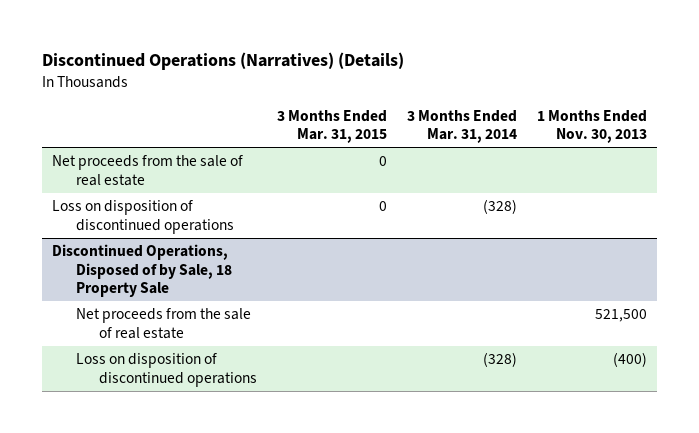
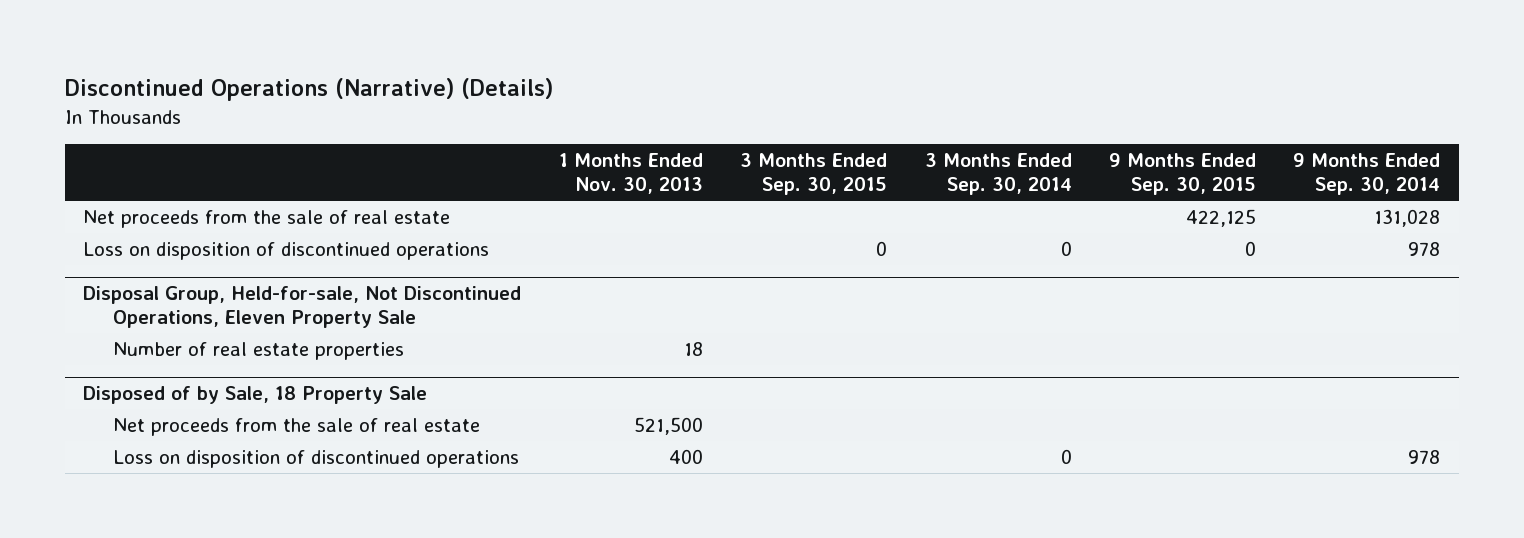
- Discontinued Operations (Narratives) (Details)
+ Discontinued Operations (Narrative) (Details)
- | 3 Months Ended Mar. 31, 2015 | 3 Months Ended Mar. 31, 2014 | 1 Months Ended Nov. 30, 2013
+ | 1 Months Ended Nov. 30, 2013 | 3 Months Ended Sep. 30, 2015 | 3 Months Ended Sep. 30, 2014 | 9 Months Ended Sep. 30, 2015 | 9 Months Ended Sep. 30, 2014
- Discontinued Operations, Disposed of by Sale, 18 Property Sale
+ Disposal Group, Held-for-sale, Not Discontinued Operations, Eleven Property Sale
+ Number of real estate properties | 18 | | | |
+ Disposed of by Sale, 18 Property Sale
- Loss on disposition of discontinued operations | | (328) | (400)
+ Loss on disposition of discontinued operations | 400 | | 0 | | 978

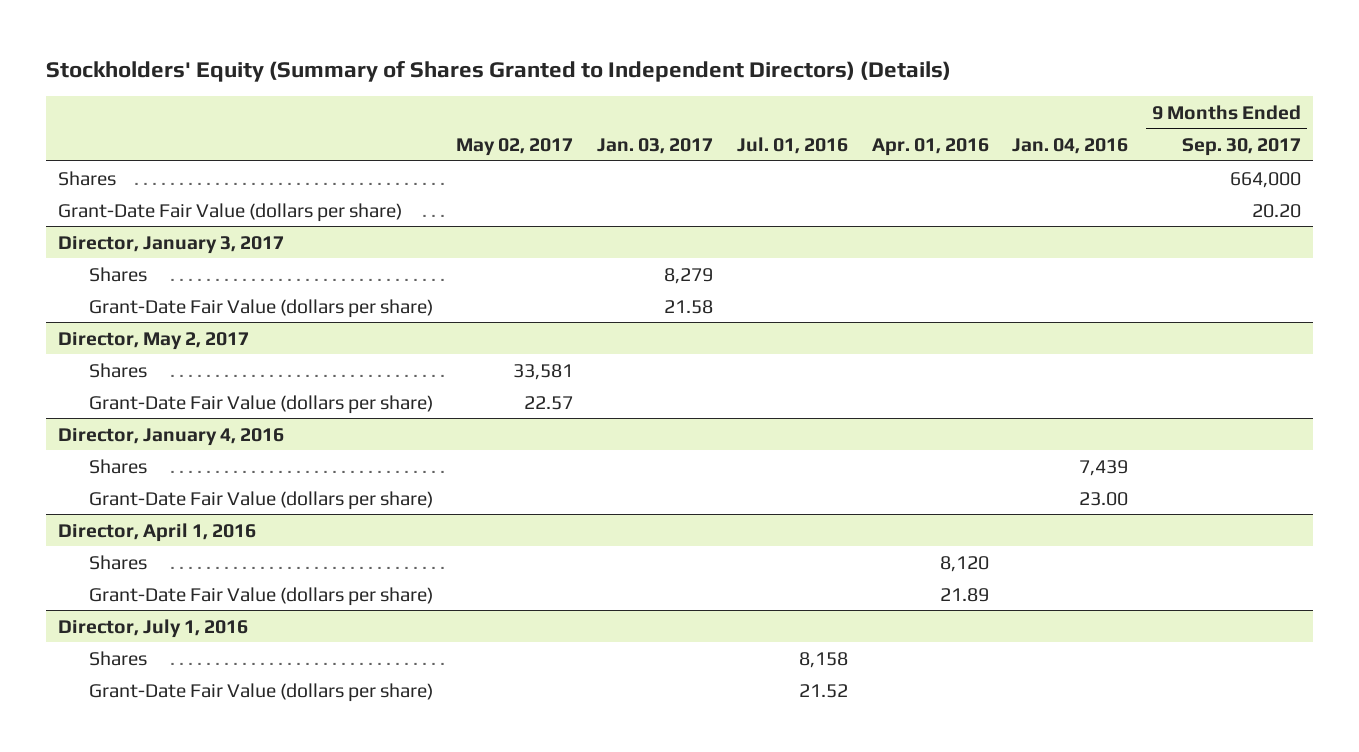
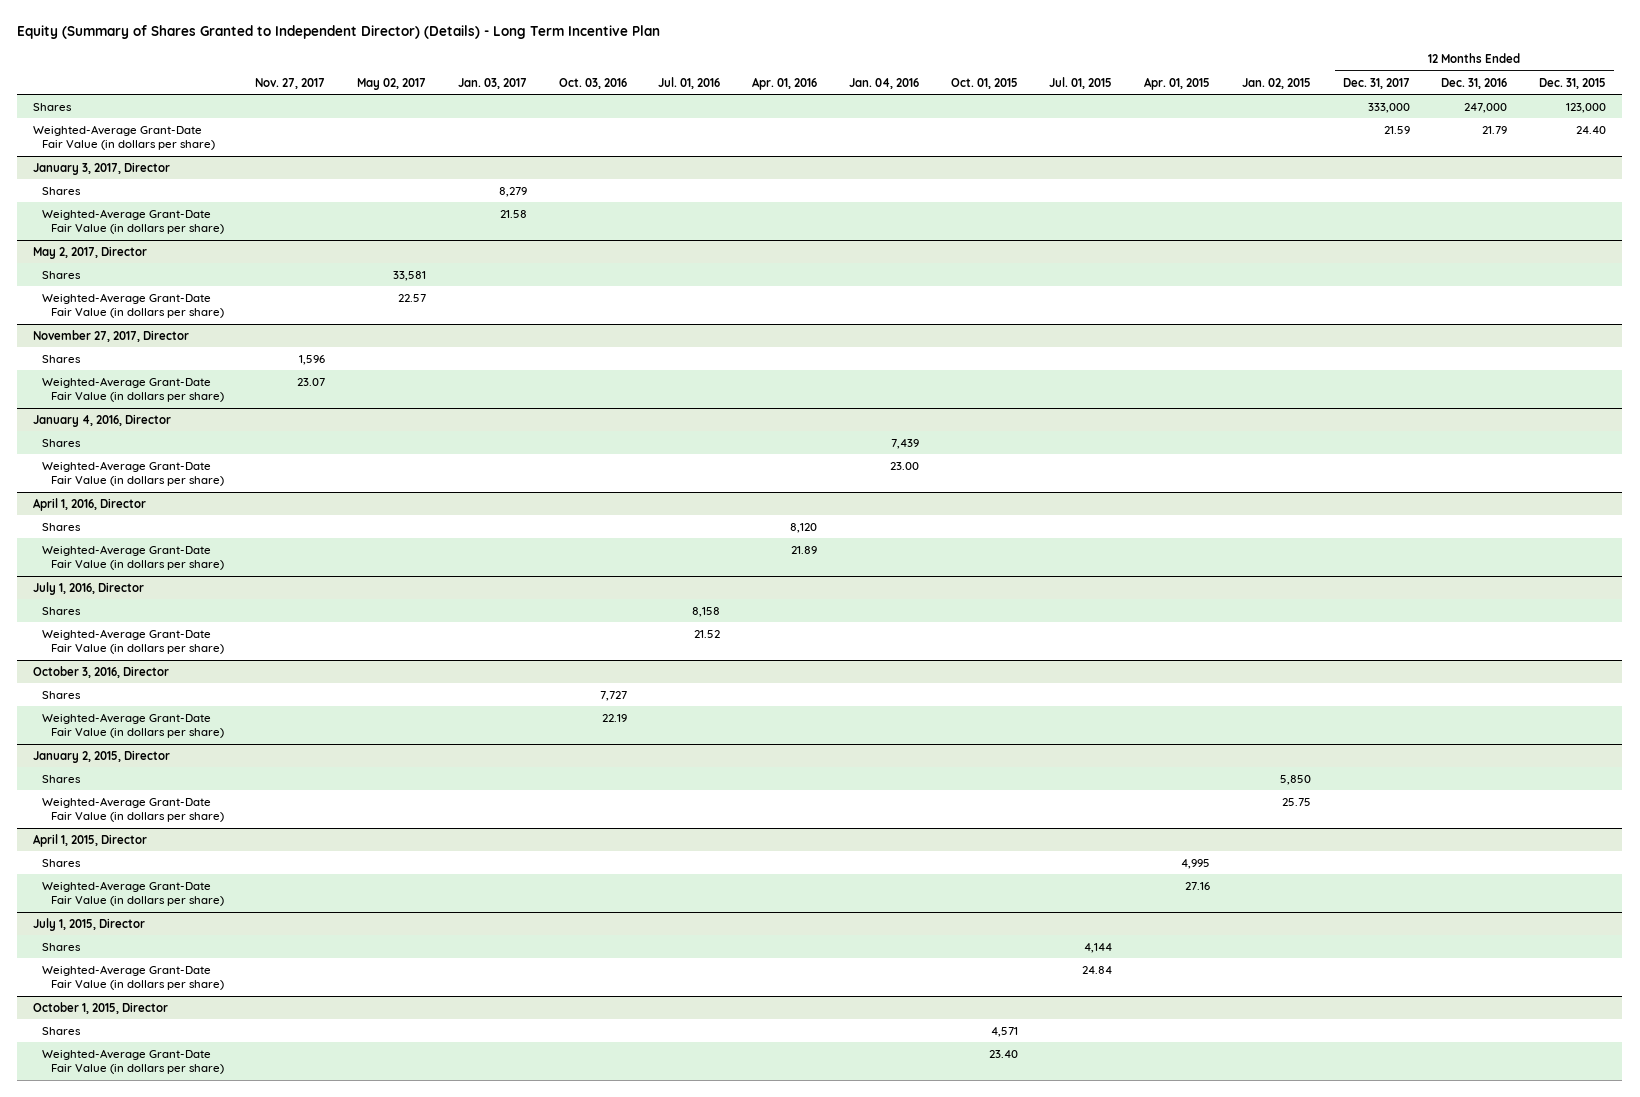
- Stockholders' Equity (Summary of Shares Granted to Independent Directors) (Details)
+ Equity (Summary of Shares Granted to Independent Director) (Details) - Long Term Incentive Plan
- | May 02, 2017 | Jan. 03, 2017 | Jul. 01, 2016 | Apr. 01, 2016 | Jan. 04, 2016 | 9 Months Ended Sep. 30, 2017
+ | Nov. 27, 2017 | May 02, 2017 | Jan. 03, 2017 | Oct. 03, 2016 | Jul. 01, 2016 | Apr. 01, 2016 | Jan. 04, 2016 | Oct. 01, 2015 | Jul. 01, 2015 | Apr. 01, 2015 | Jan. 02, 2015 | 12 Months Ended Dec. 31, 2017 | 12 Months Ended Dec. 31, 2016 | 12 Months Ended Dec. 31, 2015
- Grant-Date Fair Value (dollars per share) | | | | | | 20.20
- Director, January 3, 2017
+ Weighted-Average Grant-Date Fair Value (in dollars per share) | | | | | | | | | | | | 21.59 | 21.79 | 24.40
+ January 3, 2017, Director
- Grant-Date Fair Value (dollars per share) | | 21.58 | | | |
- Director, May 2, 2017
+ Weighted-Average Grant-Date Fair Value (in dollars per share) | | | 21.58 | | | | | | | | | | |
+ May 2, 2017, Director
- Grant-Date Fair Value (dollars per share) | 22.57 | | | | |
- Director, January 4, 2016
+ Weighted-Average Grant-Date Fair Value (in dollars per share) | | 22.57 | | | | | | | | | | | |
+ November 27, 2017, Director
+ Shares | 1,596 | | | | | | | | | | | | |
+ Weighted-Average Grant-Date Fair Value (in dollars per share) | 23.07 | | | | | | | | | | | | |
+ January 4, 2016, Director
- Grant-Date Fair Value (dollars per share) | | | | | 23.00 |
- Director, April 1, 2016
+ Weighted-Average Grant-Date Fair Value (in dollars per share) | | | | | | | 23.00 | | | | | | |
+ April 1, 2016, Director
- Grant-Date Fair Value (dollars per share) | | | | 21.89 | |
- Director, July 1, 2016
+ Weighted-Average Grant-Date Fair Value (in dollars per share) | | | | | | 21.89 | | | | | | | |
+ July 1, 2016, Director
- Grant-Date Fair Value (dollars per share) | | | 21.52 | | |
+ Weighted-Average Grant-Date Fair Value (in dollars per share) | | | | | 21.52 | | | | | | | | |
+ October 3, 2016, Director
+ Shares | | | | 7,727 | | | | | | | | | |
+ Weighted-Average Grant-Date Fair Value (in dollars per share) | | | | 22.19 | | | | | | | | | |
+ January 2, 2015, Director
+ Shares | | | | | | | | | | | 5,850 | | |
+ Weighted-Average Grant-Date Fair Value (in dollars per share) | | | | | | | | | | | 25.75 | | |
+ April 1, 2015, Director
+ Shares | | | | | | | | | | 4,995 | | | |
+ Weighted-Average Grant-Date Fair Value (in dollars per share) | | | | | | | | | | 27.16 | | | |
+ July 1, 2015, Director
+ Shares | | | | | | | | | 4,144 | | | | |
+ Weighted-Average Grant-Date Fair Value (in dollars per share) | | | | | | | | | 24.84 | | | | |
+ October 1, 2015, Director
+ Shares | | | | | | | | 4,571 | | | | | |
+ Weighted-Average Grant-Date Fair Value (in dollars per share) | | | | | | | | 23.40 | | | | | |

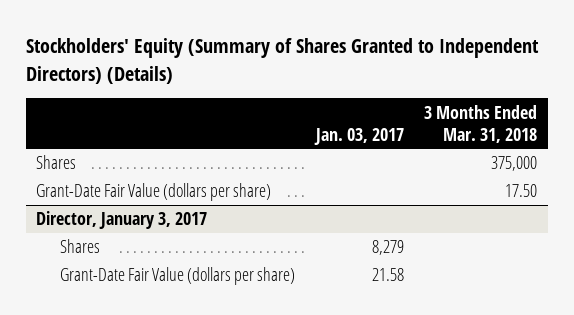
- Equity (Summary of Shares Granted to Independent Director) (Details) - Long Term Incentive Plan
+ Stockholders' Equity (Summary of Shares Granted to Independent Directors) (Details)
- | Nov. 27, 2017 | May 02, 2017 | Jan. 03, 2017 | Oct. 03, 2016 | Jul. 01, 2016 | Apr. 01, 2016 | Jan. 04, 2016 | Oct. 01, 2015 | Jul. 01, 2015 | Apr. 01, 2015 | Jan. 02, 2015 | 12 Months Ended Dec. 31, 2017 | 12 Months Ended Dec. 31, 2016 | 12 Months Ended Dec. 31, 2015
+ | Jan. 03, 2017 | 3 Months Ended Mar. 31, 2018
- Weighted-Average Grant-Date Fair Value (in dollars per share) | | | | | | | | | | | | 21.59 | 21.79 | 24.40
- January 3, 2017, Director
+ Grant-Date Fair Value (dollars per share) | | 17.50
+ Director, January 3, 2017
- Weighted-Average Grant-Date Fair Value (in dollars per share) | | | 21.58 | | | | | | | | | | |
- May 2, 2017, Director
- Shares | | 33,581 | | | | | | | | | | | |
- Weighted-Average Grant-Date Fair Value (in dollars per share) | | 22.57 | | | | | | | | | | | |
- November 27, 2017, Director
- Shares | 1,596 | | | | | | | | | | | | |
- Weighted-Average Grant-Date Fair Value (in dollars per share) | 23.07 | | | | | | | | | | | | |
- January 4, 2016, Director
- Shares | | | | | | | 7,439 | | | | | | |
- Weighted-Average Grant-Date Fair Value (in dollars per share) | | | | | | | 23.00 | | | | | | |
- April 1, 2016, Director
- Shares | | | | | | 8,120 | | | | | | | |
- Weighted-Average Grant-Date Fair Value (in dollars per share) | | | | | | 21.89 | | | | | | | |
- July 1, 2016, Director
- Shares | | | | | 8,158 | | | | | | | | |
- Weighted-Average Grant-Date Fair Value (in dollars per share) | | | | | 21.52 | | | | | | | | |
- October 3, 2016, Director
- Shares | | | | 7,727 | | | | | | | | | |
- Weighted-Average Grant-Date Fair Value (in dollars per share) | | | | 22.19 | | | | | | | | | |
- January 2, 2015, Director
- Shares | | | | | | | | | | | 5,850 | | |
- Weighted-Average Grant-Date Fair Value (in dollars per share) | | | | | | | | | | | 25.75 | | |
- April 1, 2015, Director
- Shares | | | | | | | | | | 4,995 | | | |
- Weighted-Average Grant-Date Fair Value (in dollars per share) | | | | | | | | | | 27.16 | | | |
- July 1, 2015, Director
- Shares | | | | | | | | | 4,144 | | | | |
- Weighted-Average Grant-Date Fair Value (in dollars per share) | | | | | | | | | 24.84 | | | | |
- October 1, 2015, Director
- Shares | | | | | | | | 4,571 | | | | | |
- Weighted-Average Grant-Date Fair Value (in dollars per share) | | | | | | | | 23.40 | | | | | |
+ Grant-Date Fair Value (dollars per share) | 21.58 |

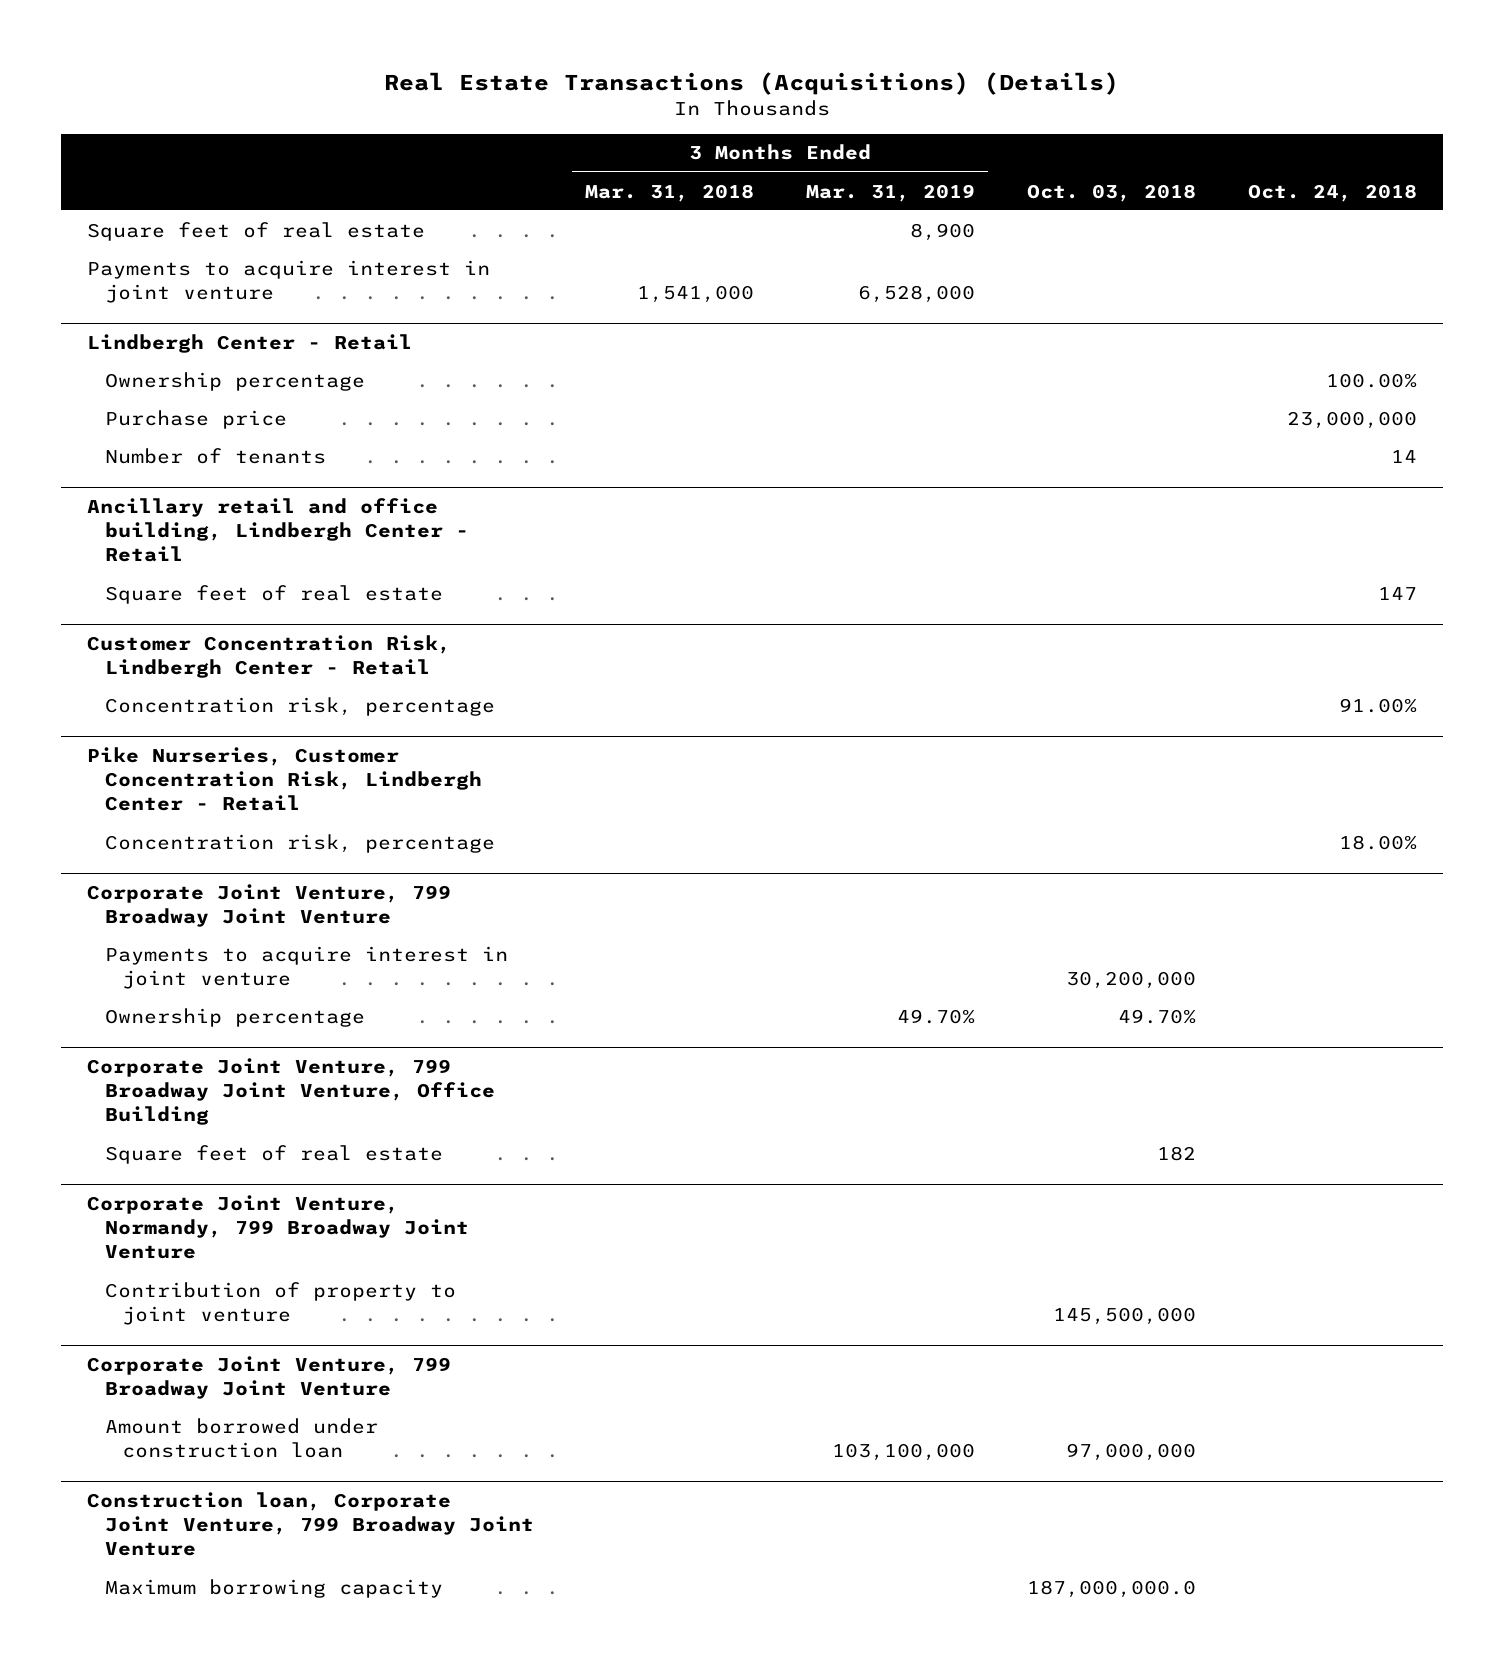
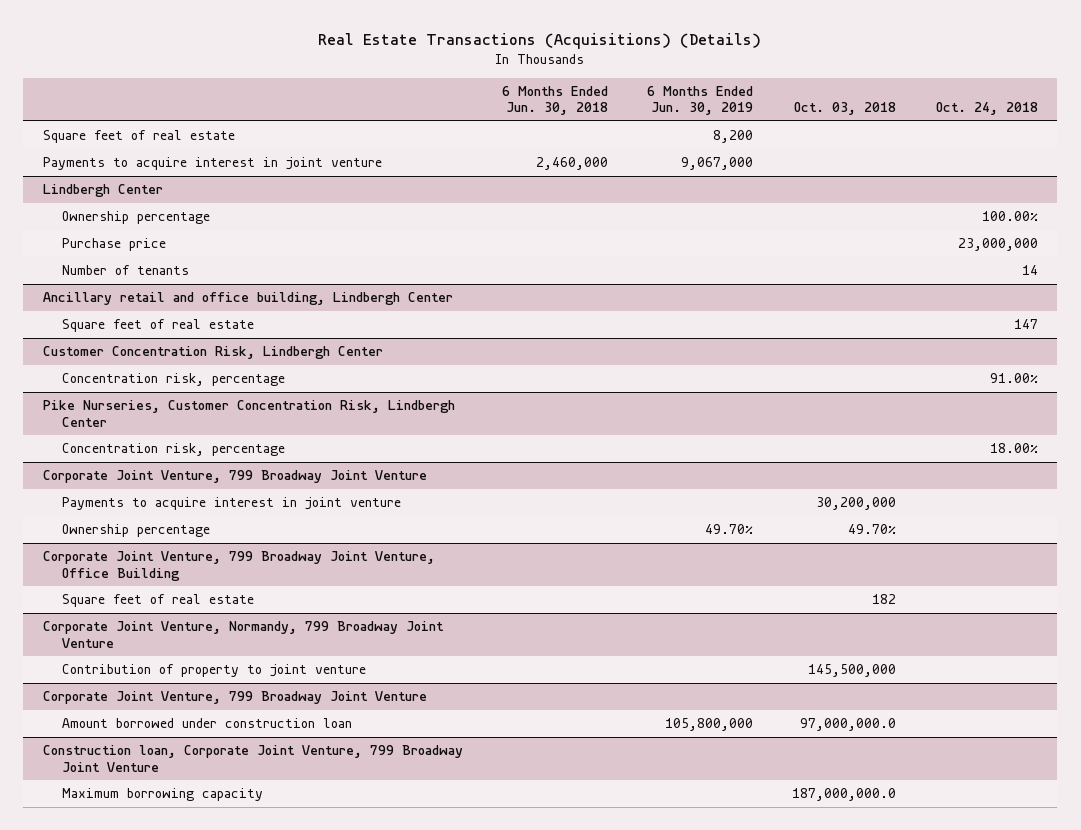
- | 3 Months Ended Mar. 31, 2018 | 3 Months Ended Mar. 31, 2019 | Oct. 03, 2018 | Oct. 24, 2018
+ | 6 Months Ended Jun. 30, 2018 | 6 Months Ended Jun. 30, 2019 | Oct. 03, 2018 | Oct. 24, 2018
- Lindbergh Center - Retail
+ Lindbergh Center
- Ancillary retail and office building, Lindbergh Center - Retail
+ Ancillary retail and office building, Lindbergh Center
- Customer Concentration Risk, Lindbergh Center - Retail
+ Customer Concentration Risk, Lindbergh Center
- Pike Nurseries, Customer Concentration Risk, Lindbergh Center - Retail
+ Pike Nurseries, Customer Concentration Risk, Lindbergh Center
@ Corporate Joint Venture, 799 Broadway Joint Venture
- Amount borrowed under construction loan | | 103,100,000 | 97,000,000 |
+ Amount borrowed under construction loan | | 105,800,000 | 97,000,000.0 |

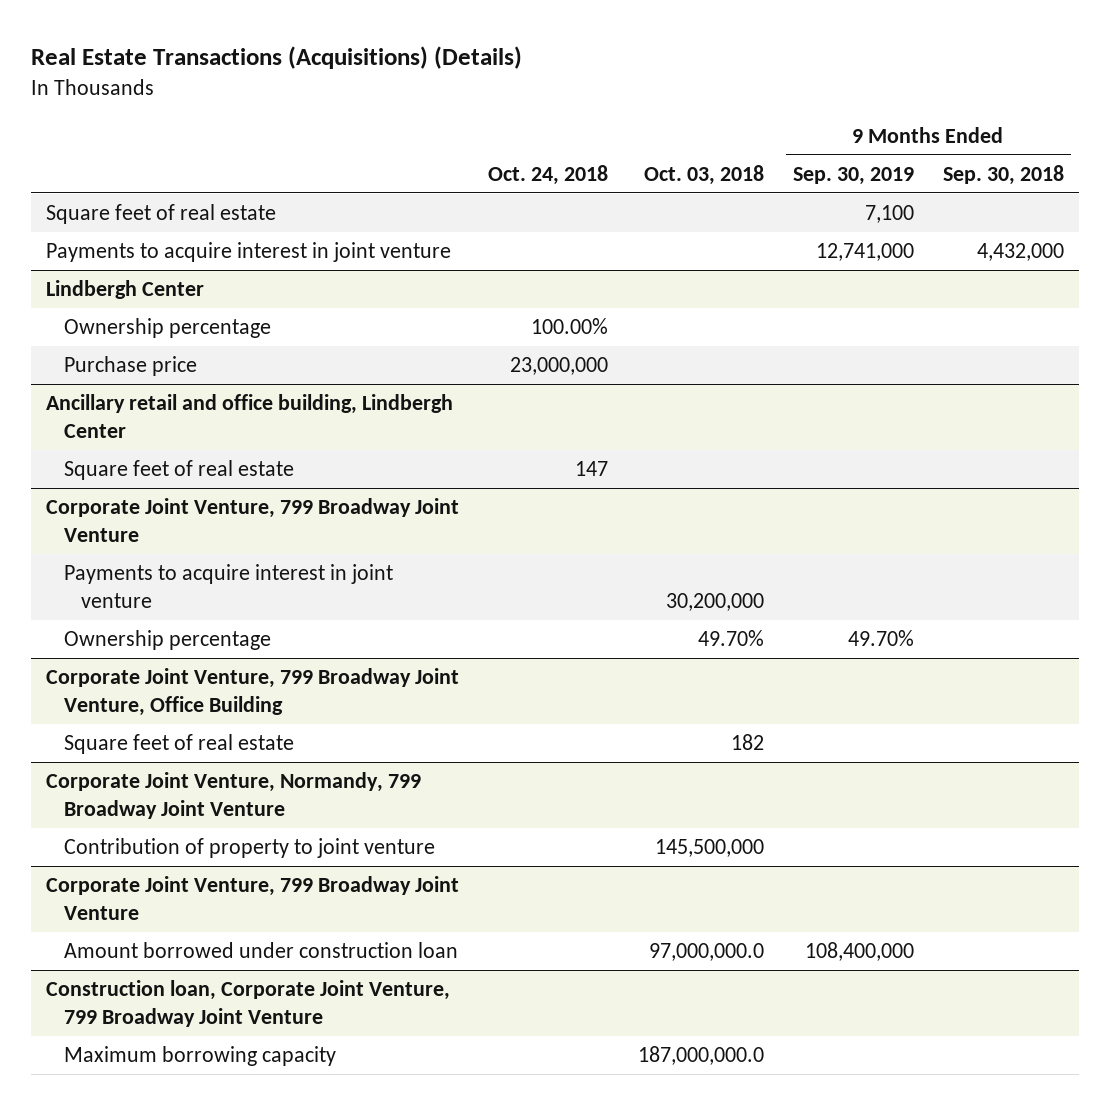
- | 6 Months Ended Jun. 30, 2018 | 6 Months Ended Jun. 30, 2019 | Oct. 03, 2018 | Oct. 24, 2018
+ | Oct. 24, 2018 | Oct. 03, 2018 | 9 Months Ended Sep. 30, 2019 | 9 Months Ended Sep. 30, 2018
@ Lindbergh Center
- Number of tenants | | | | 14
- Customer Concentration Risk, Lindbergh Center
- Concentration risk, percentage | | | | 91.00%
- Pike Nurseries, Customer Concentration Risk, Lindbergh Center
- Concentration risk, percentage | | | | 18.00%

